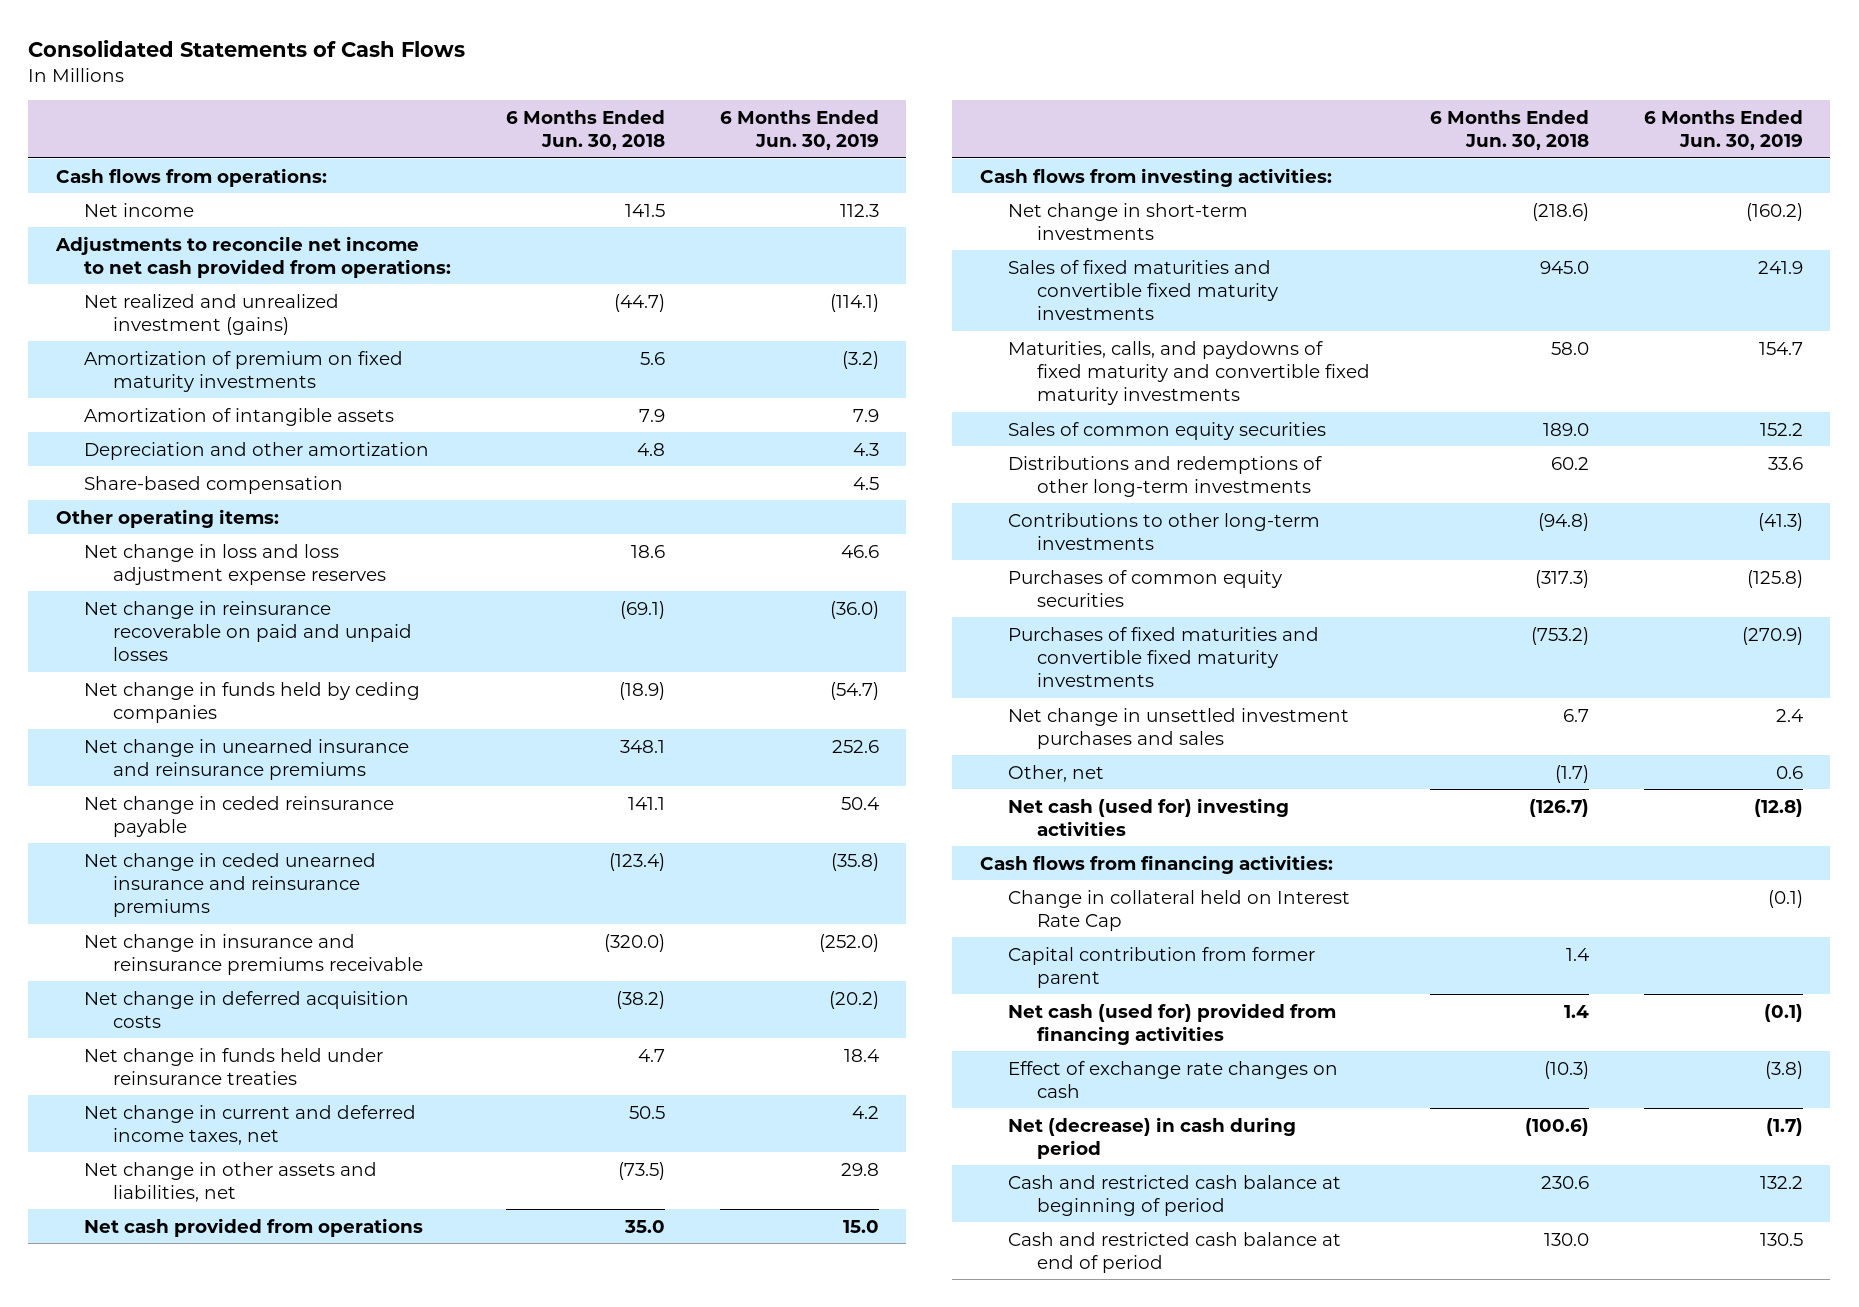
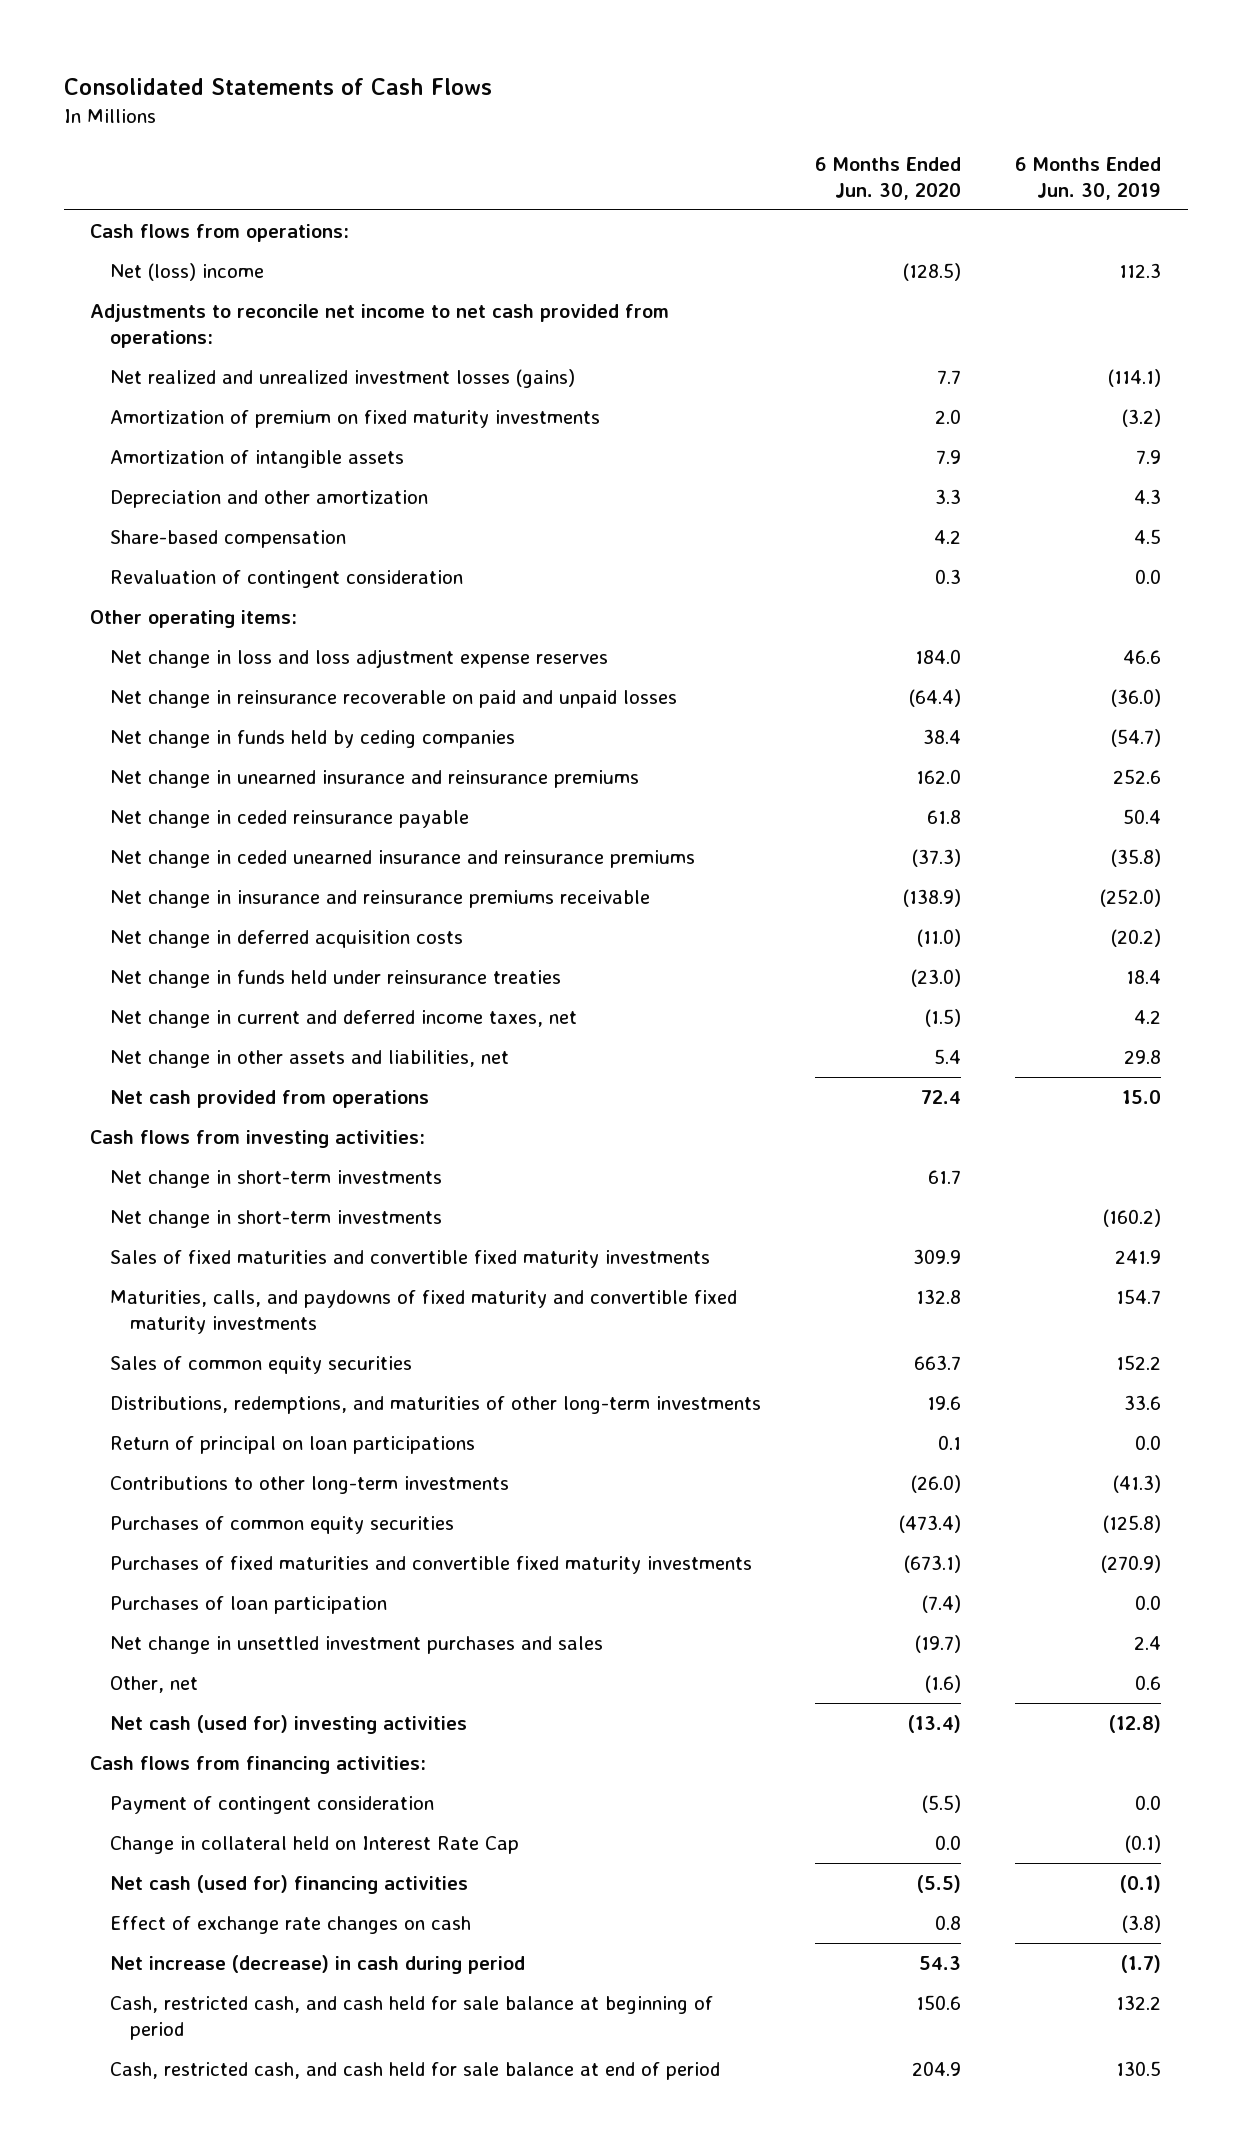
- | 6 Months Ended Jun. 30, 2018 | 6 Months Ended Jun. 30, 2019
+ | 6 Months Ended Jun. 30, 2020 | 6 Months Ended Jun. 30, 2019
- Net income | 141.5 | 112.3
+ Net (loss) income | (128.5) | 112.3
- Net realized and unrealized investment (gains) | (44.7) | (114.1)
+ Net realized and unrealized investment losses (gains) | 7.7 | (114.1)
+ Revaluation of contingent consideration | 0.3 | 0.0
+ Net change in short-term investments | 61.7 |
- Distributions and redemptions of other long-term investments | 60.2 | 33.6
+ Distributions, redemptions, and maturities of other long-term investments | 19.6 | 33.6
+ Return of principal on loan participations | 0.1 | 0.0
+ Purchases of loan participation | (7.4) | 0.0
+ Payment of contingent consideration | (5.5) | 0.0
- Capital contribution from former parent | 1.4 |
- Net cash (used for) provided from financing activities | 1.4 | (0.1)
+ Net cash (used for) financing activities | (5.5) | (0.1)
- Net (decrease) in cash during period | (100.6) | (1.7)
- Cash and restricted cash balance at beginning of period | 230.6 | 132.2
- Cash and restricted cash balance at end of period | 130.0 | 130.5
+ Net increase (decrease) in cash during period | 54.3 | (1.7)
+ Cash, restricted cash, and cash held for sale balance at beginning of period | 150.6 | 132.2
+ Cash, restricted cash, and cash held for sale balance at end of period | 204.9 | 130.5

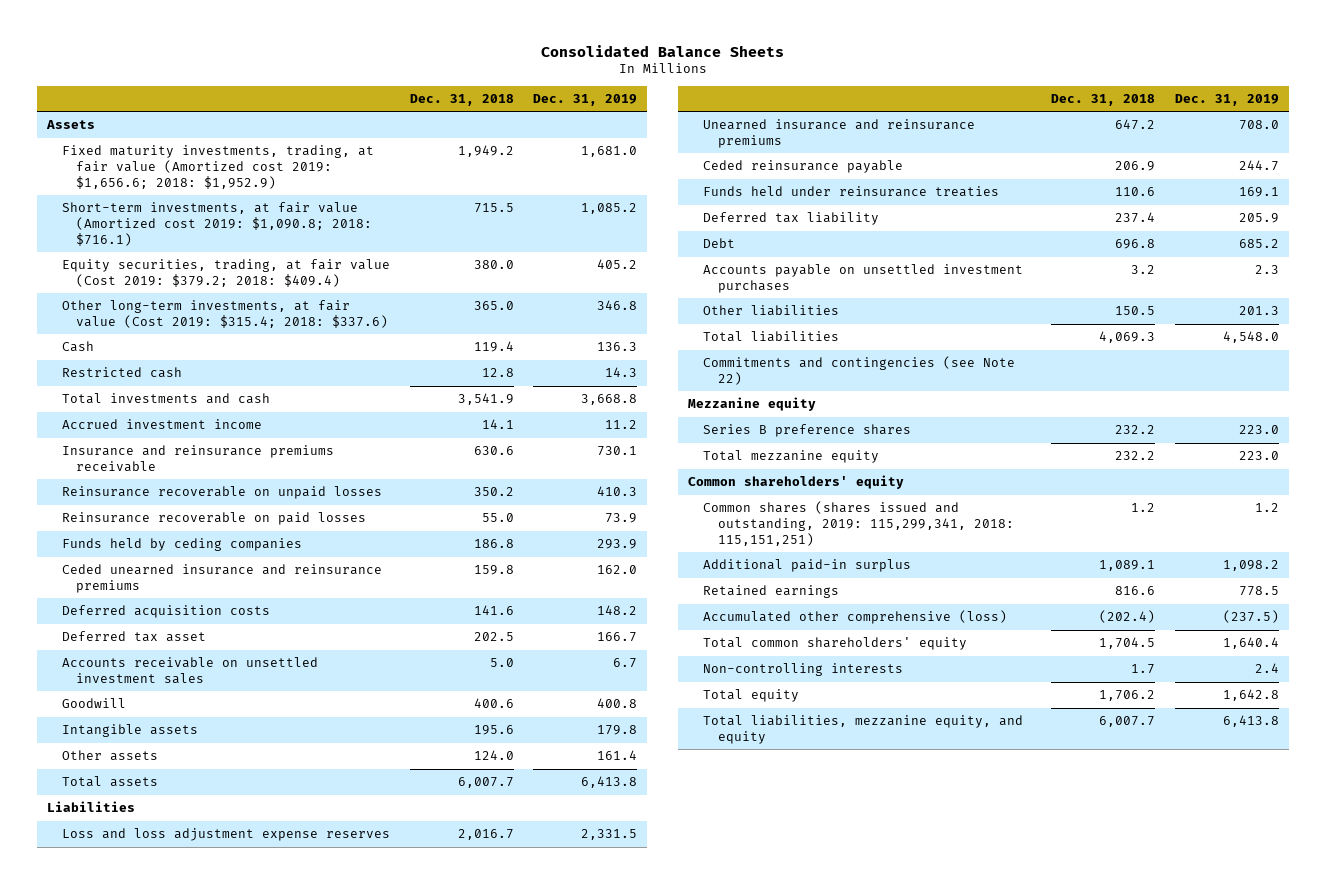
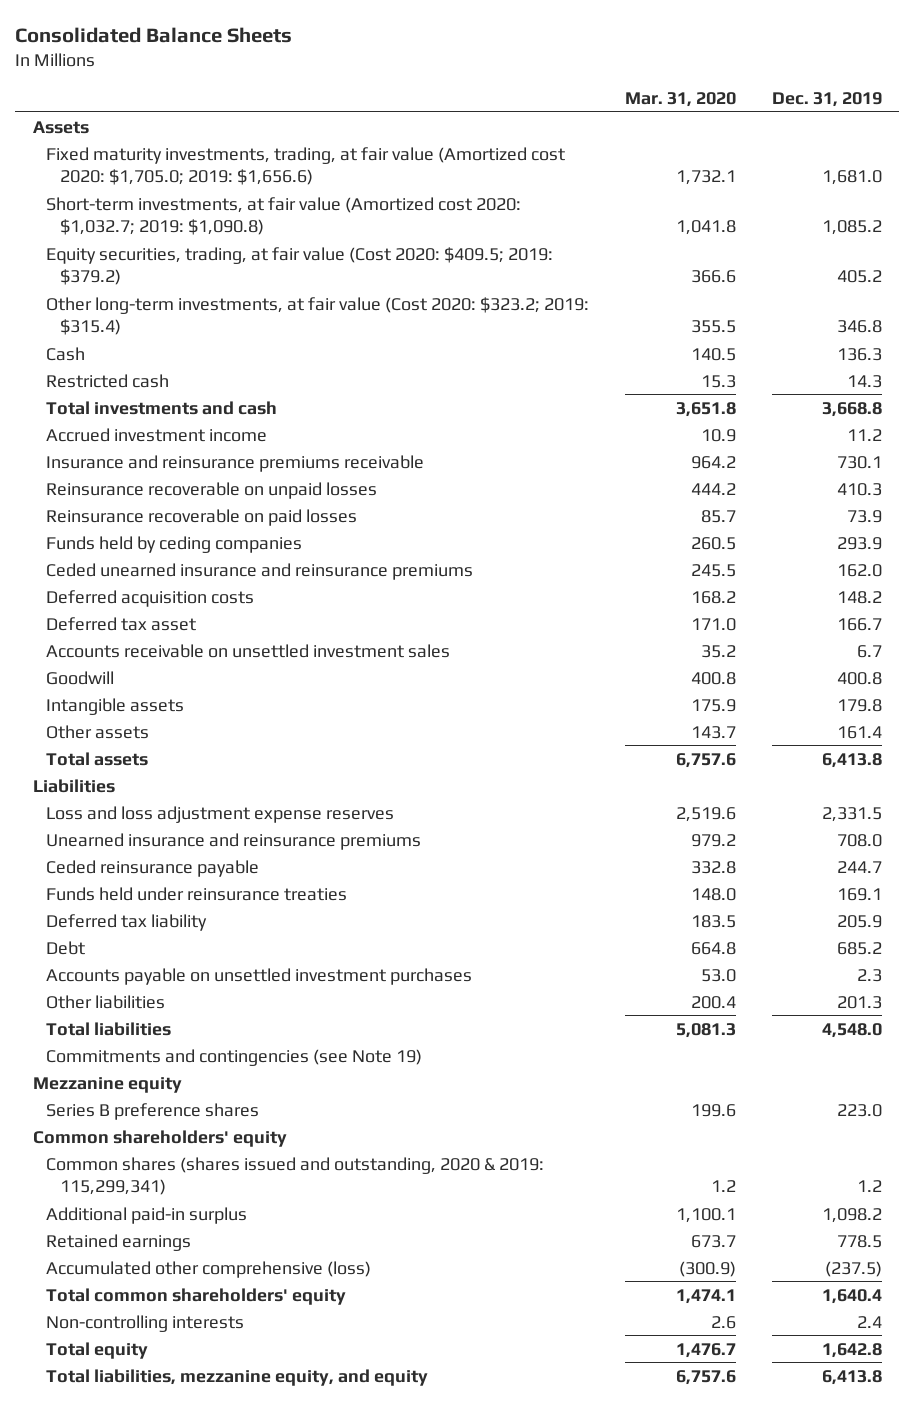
- | Dec. 31, 2018 | Dec. 31, 2019
+ | Mar. 31, 2020 | Dec. 31, 2019
- Fixed maturity investments, trading, at fair value (Amortized cost 2019: $1,656.6; 2018: $1,952.9) | 1,949.2 | 1,681.0
- Short-term investments, at fair value (Amortized cost 2019: $1,090.8; 2018: $716.1) | 715.5 | 1,085.2
- Equity securities, trading, at fair value (Cost 2019: $379.2; 2018: $409.4) | 380.0 | 405.2
- Other long-term investments, at fair value (Cost 2019: $315.4; 2018: $337.6) | 365.0 | 346.8
+ Fixed maturity investments, trading, at fair value (Amortized cost 2020: $1,705.0; 2019: $1,656.6) | 1,732.1 | 1,681.0
+ Short-term investments, at fair value (Amortized cost 2020: $1,032.7; 2019: $1,090.8) | 1,041.8 | 1,085.2
+ Equity securities, trading, at fair value (Cost 2020: $409.5; 2019: $379.2) | 366.6 | 405.2
+ Other long-term investments, at fair value (Cost 2020: $323.2; 2019: $315.4) | 355.5 | 346.8
- Commitments and contingencies (see Note 22)
+ Commitments and contingencies (see Note 19)
- Total mezzanine equity | 232.2 | 223.0
- Common shares (shares issued and outstanding, 2019: 115,299,341, 2018: 115,151,251) | 1.2 | 1.2
+ Common shares (shares issued and outstanding, 2020 & 2019: 115,299,341) | 1.2 | 1.2

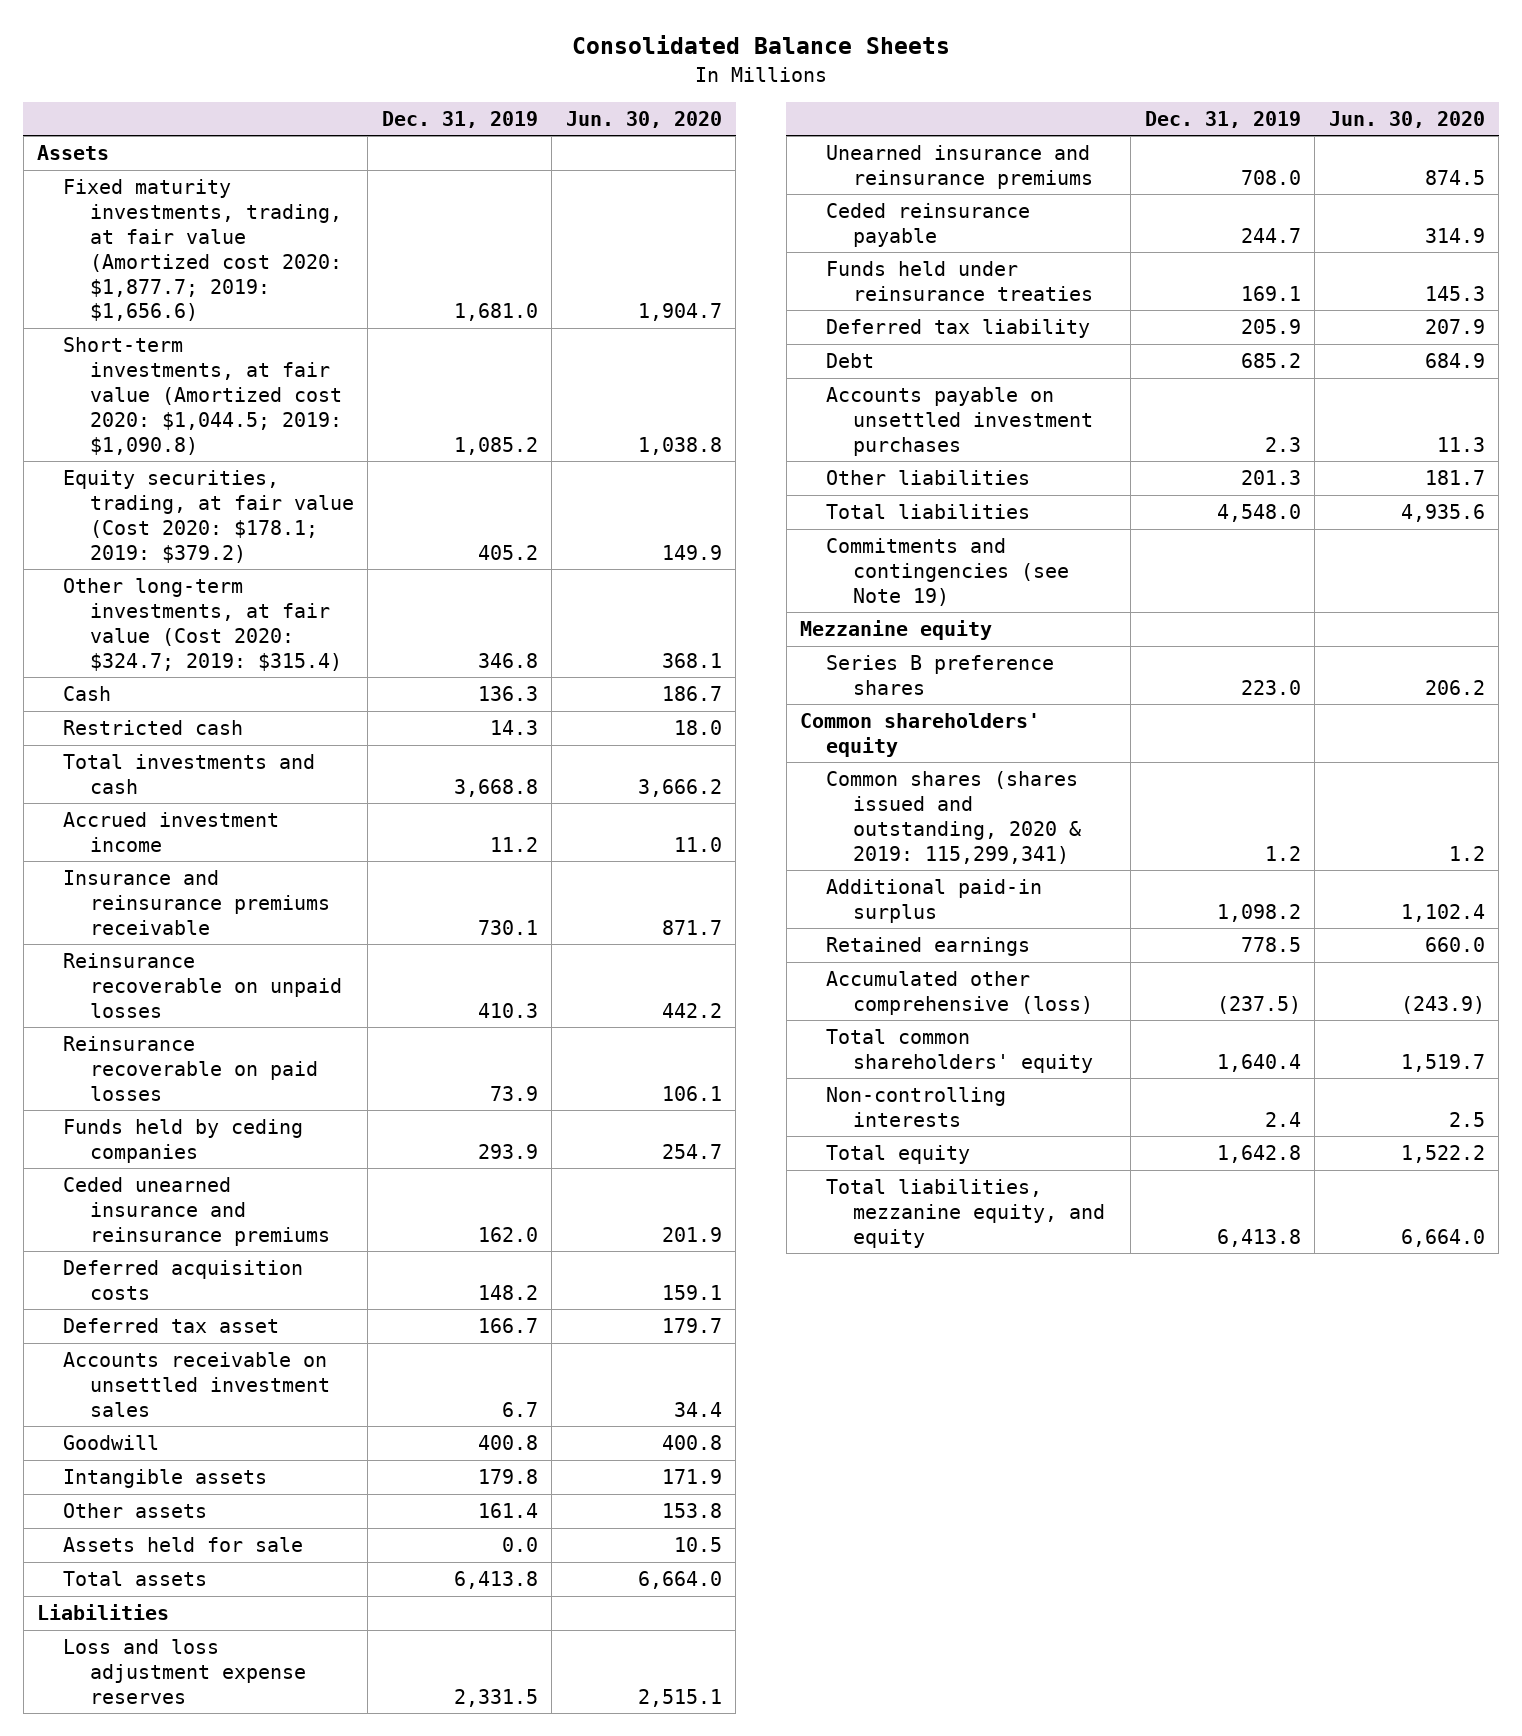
- | Mar. 31, 2020 | Dec. 31, 2019
+ | Dec. 31, 2019 | Jun. 30, 2020
- Fixed maturity investments, trading, at fair value (Amortized cost 2020: $1,705.0; 2019: $1,656.6) | 1,732.1 | 1,681.0
- Short-term investments, at fair value (Amortized cost 2020: $1,032.7; 2019: $1,090.8) | 1,041.8 | 1,085.2
- Equity securities, trading, at fair value (Cost 2020: $409.5; 2019: $379.2) | 366.6 | 405.2
- Other long-term investments, at fair value (Cost 2020: $323.2; 2019: $315.4) | 355.5 | 346.8
+ Fixed maturity investments, trading, at fair value (Amortized cost 2020: $1,877.7; 2019: $1,656.6) | 1,681.0 | 1,904.7
+ Short-term investments, at fair value (Amortized cost 2020: $1,044.5; 2019: $1,090.8) | 1,085.2 | 1,038.8
+ Equity securities, trading, at fair value (Cost 2020: $178.1; 2019: $379.2) | 405.2 | 149.9
+ Other long-term investments, at fair value (Cost 2020: $324.7; 2019: $315.4) | 346.8 | 368.1
+ Assets held for sale | 0.0 | 10.5

